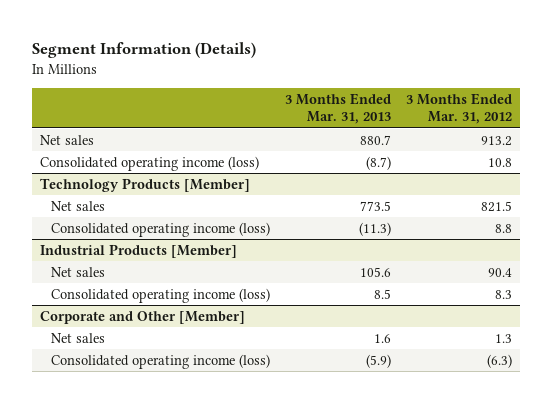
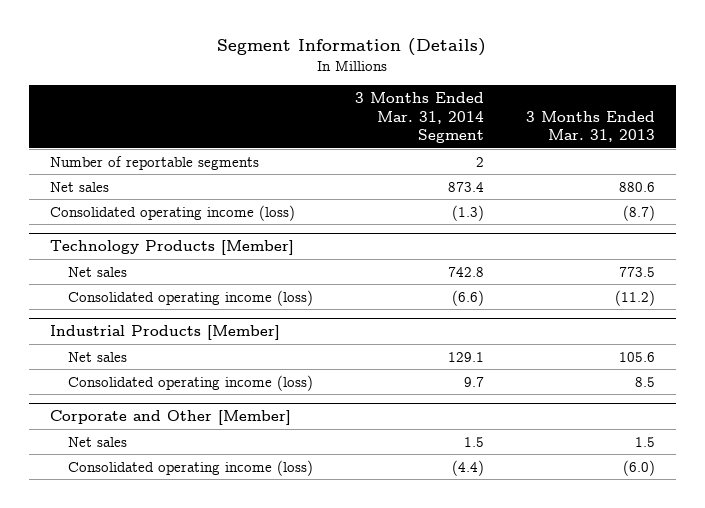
- | 3 Months Ended Mar. 31, 2013 | 3 Months Ended Mar. 31, 2012
+ | 3 Months Ended Mar. 31, 2014 Segment | 3 Months Ended Mar. 31, 2013
- Net sales | 880.7 | 913.2
+ Number of reportable segments | 2 |
+ Net sales | 873.4 | 880.6
@ Technology Products [Member]
- Consolidated operating income (loss) | (11.3) | 8.8
+ Consolidated operating income (loss) | (6.6) | (11.2)
@ Corporate and Other [Member]
- Net sales | 1.6 | 1.3
- Consolidated operating income (loss) | (5.9) | (6.3)
+ Net sales | 1.5 | 1.5
+ Consolidated operating income (loss) | (4.4) | (6.0)

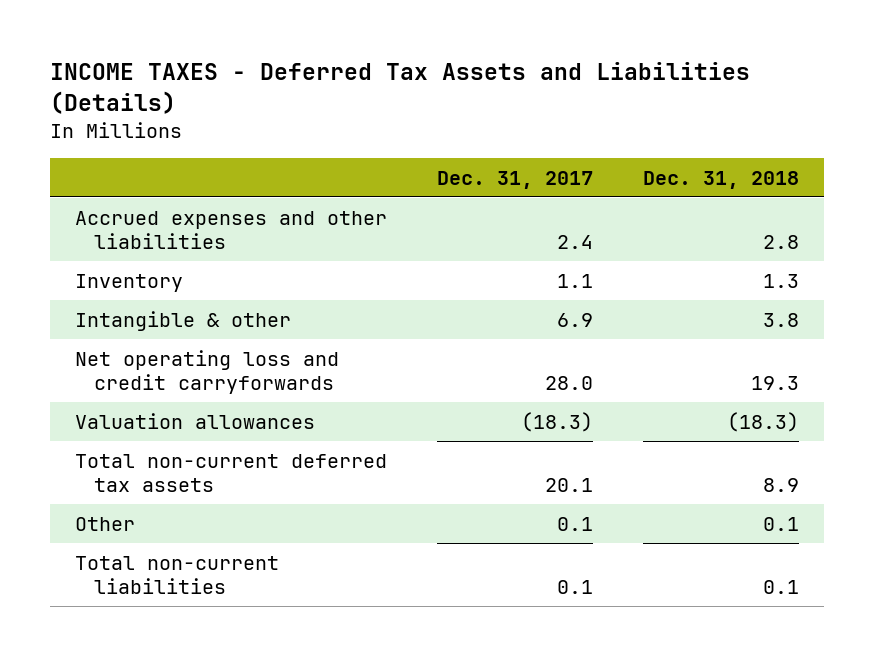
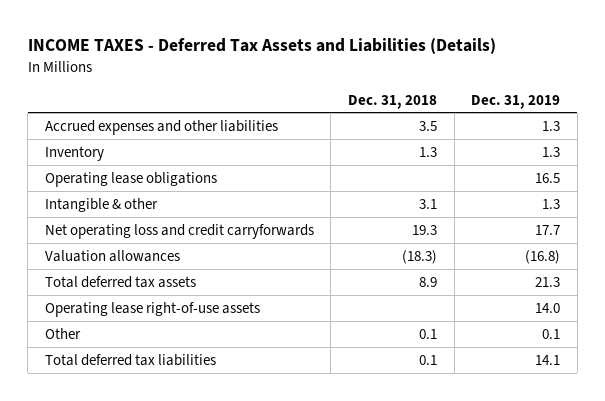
- | Dec. 31, 2017 | Dec. 31, 2018
+ | Dec. 31, 2018 | Dec. 31, 2019
- Accrued expenses and other liabilities | 2.4 | 2.8
+ Accrued expenses and other liabilities | 3.5 | 1.3
- Intangible & other | 6.9 | 3.8
+ Operating lease obligations | | 16.5
+ Intangible & other | 3.1 | 1.3
- Total non-current deferred tax assets | 20.1 | 8.9
+ Total deferred tax assets | 8.9 | 21.3
+ Operating lease right-of-use assets | | 14.0
- Total non-current liabilities | 0.1 | 0.1
+ Total deferred tax liabilities | 0.1 | 14.1

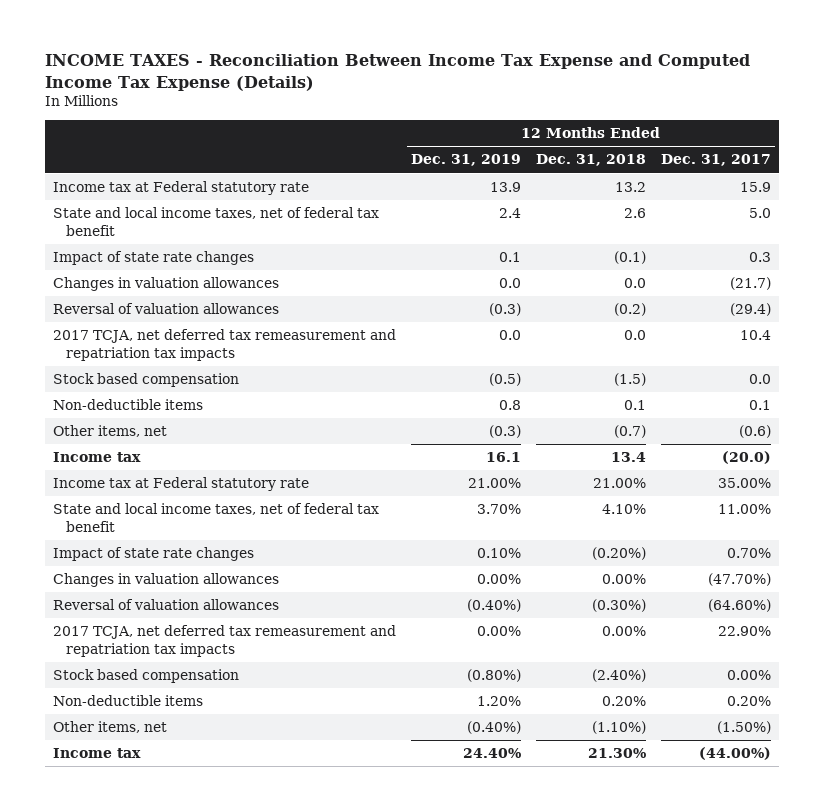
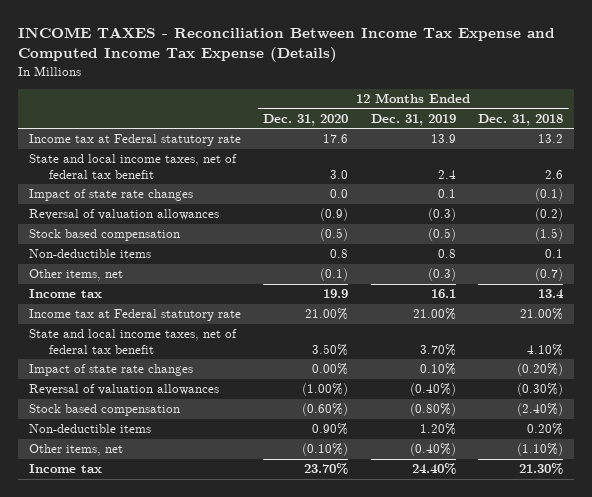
- | 12 Months Ended Dec. 31, 2019 | 12 Months Ended Dec. 31, 2018 | 12 Months Ended Dec. 31, 2017
+ | 12 Months Ended Dec. 31, 2020 | 12 Months Ended Dec. 31, 2019 | 12 Months Ended Dec. 31, 2018
- Changes in valuation allowances | 0.0 | 0.0 | (21.7)
- 2017 TCJA, net deferred tax remeasurement and repatriation tax impacts | 0.0 | 0.0 | 10.4
- Changes in valuation allowances | 0.00% | 0.00% | (47.70%)
- 2017 TCJA, net deferred tax remeasurement and repatriation tax impacts | 0.00% | 0.00% | 22.90%

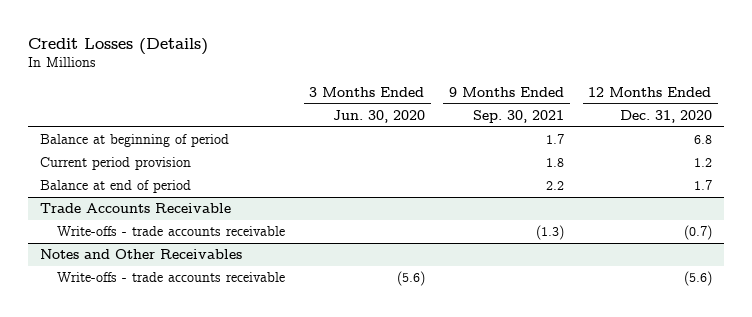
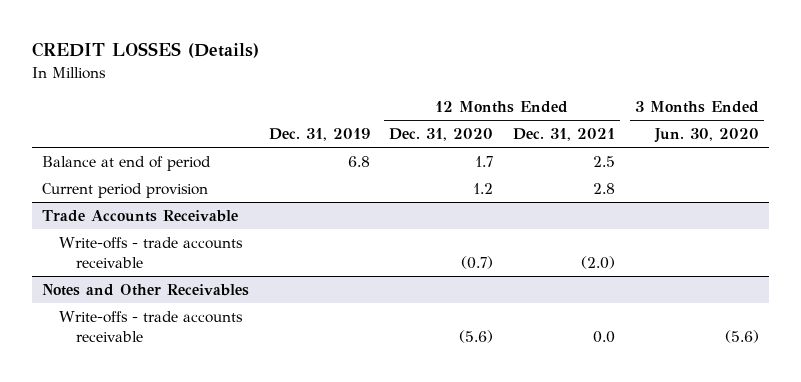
- Credit Losses (Details)
+ CREDIT LOSSES (Details)
- | 3 Months Ended Jun. 30, 2020 | 9 Months Ended Sep. 30, 2021 | 12 Months Ended Dec. 31, 2020
+ | Dec. 31, 2019 | 12 Months Ended Dec. 31, 2020 | 12 Months Ended Dec. 31, 2021 | 3 Months Ended Jun. 30, 2020
- Balance at beginning of period | | 1.7 | 6.8
moved down: Current period provision | | 1.2 | 2.8 |

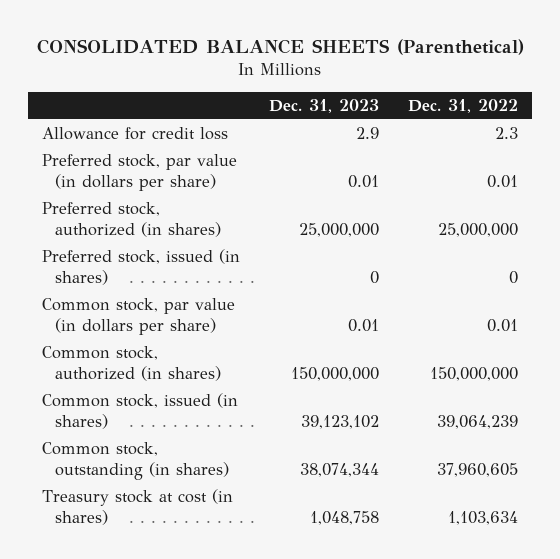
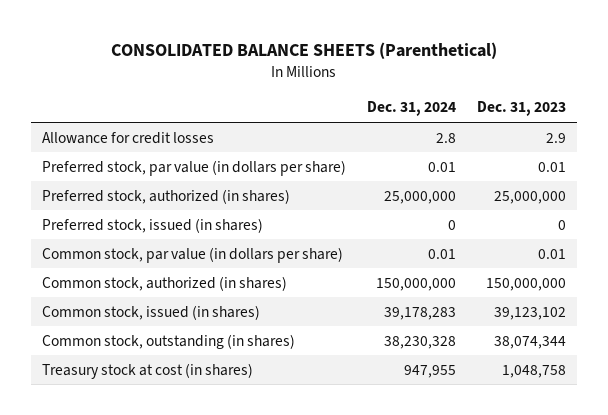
- | Dec. 31, 2023 | Dec. 31, 2022
+ | Dec. 31, 2024 | Dec. 31, 2023
- Allowance for credit loss | 2.9 | 2.3
+ Allowance for credit losses | 2.8 | 2.9

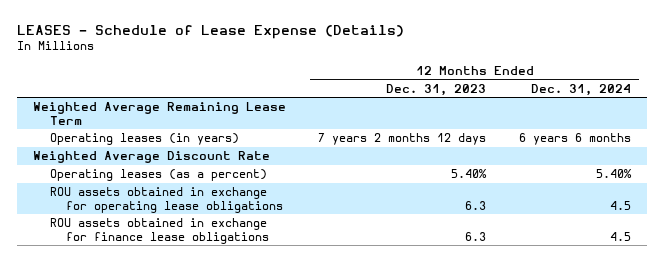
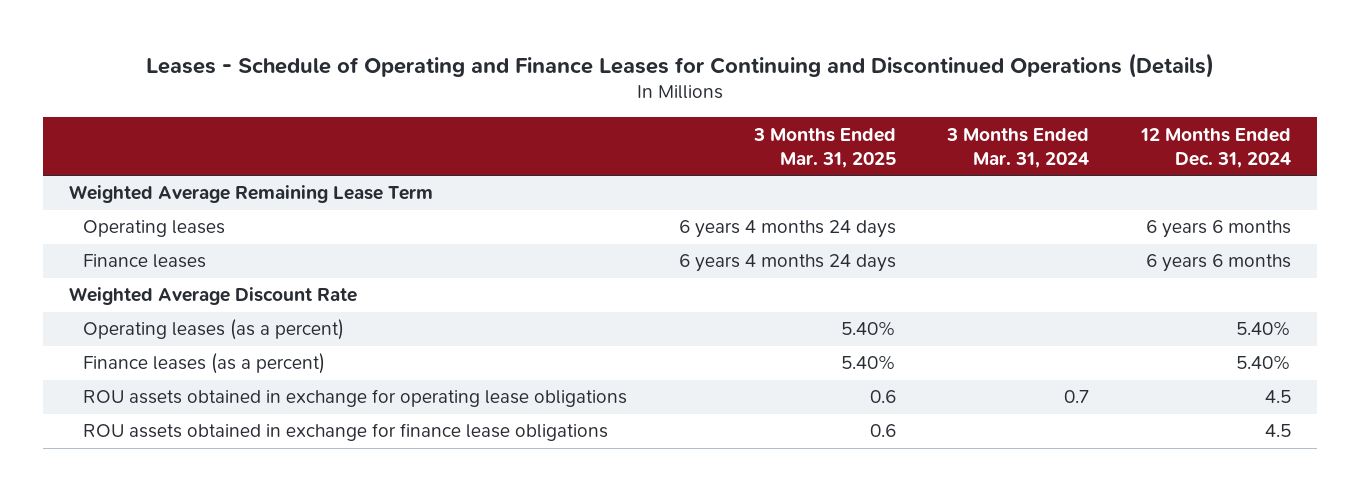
- LEASES - Schedule of Lease Expense (Details)
+ Leases - Schedule of Operating and Finance Leases for Continuing and Discontinued Operations (Details)
- | 12 Months Ended Dec. 31, 2023 | 12 Months Ended Dec. 31, 2024
+ | 3 Months Ended Mar. 31, 2025 | 3 Months Ended Mar. 31, 2024 | 12 Months Ended Dec. 31, 2024
- Operating leases (in years) | 7 years 2 months 12 days | 6 years 6 months
+ Operating leases | 6 years 4 months 24 days | | 6 years 6 months
+ Finance leases | 6 years 4 months 24 days | | 6 years 6 months
+ Finance leases (as a percent) | 5.40% | | 5.40%

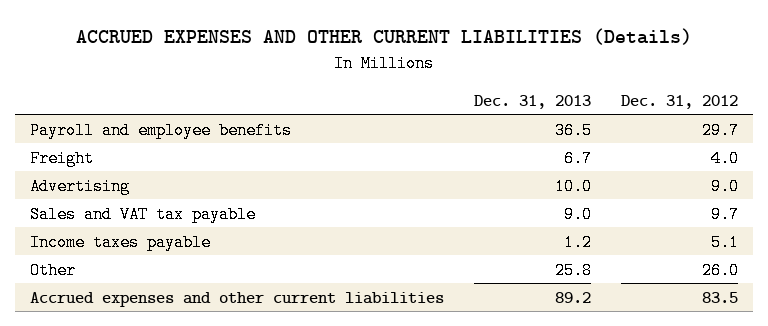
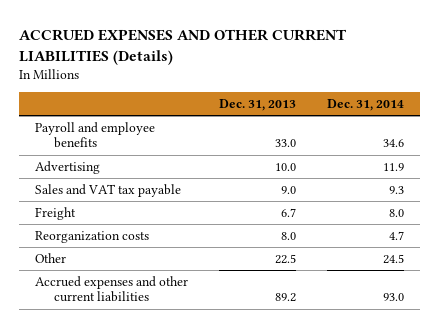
- | Dec. 31, 2013 | Dec. 31, 2012
+ | Dec. 31, 2013 | Dec. 31, 2014
- Payroll and employee benefits | 36.5 | 29.7
+ Payroll and employee benefits | 33.0 | 34.6
- Income taxes payable | 1.2 | 5.1
- Other | 25.8 | 26.0
moved down: Freight | 6.7 | 8.0
+ Reorganization costs | 8.0 | 4.7
+ Other | 22.5 | 24.5

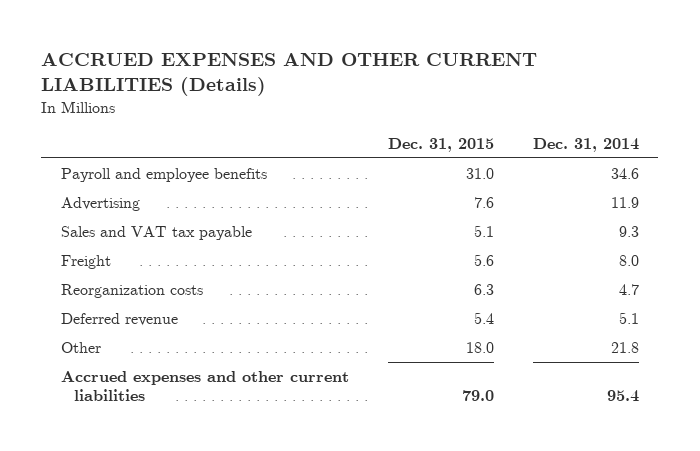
- | Dec. 31, 2013 | Dec. 31, 2014
+ | Dec. 31, 2015 | Dec. 31, 2014
- Other | 22.5 | 24.5
- Accrued expenses and other current liabilities | 89.2 | 93.0
+ Deferred revenue | 5.4 | 5.1
+ Other | 18.0 | 21.8
+ Accrued expenses and other current liabilities | 79.0 | 95.4

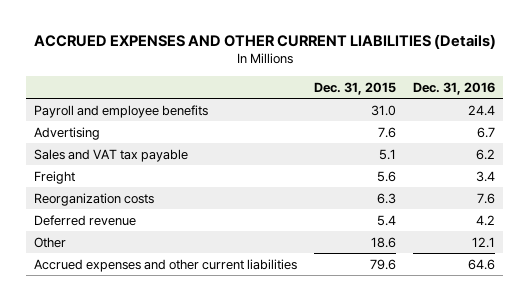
- | Dec. 31, 2015 | Dec. 31, 2014
+ | Dec. 31, 2015 | Dec. 31, 2016
- Other | 18.0 | 21.8
- Accrued expenses and other current liabilities | 79.0 | 95.4
+ Other | 18.6 | 12.1
+ Accrued expenses and other current liabilities | 79.6 | 64.6

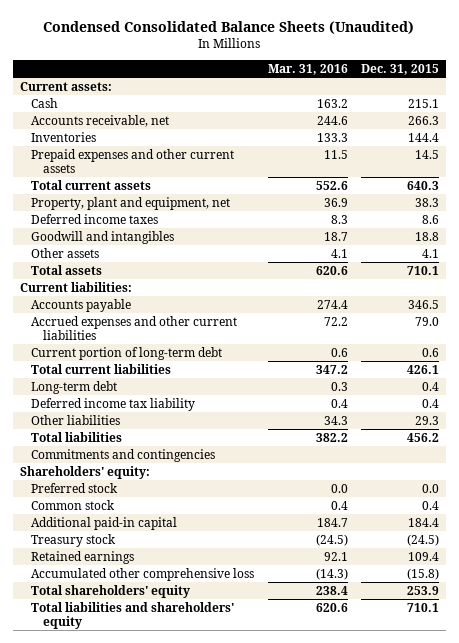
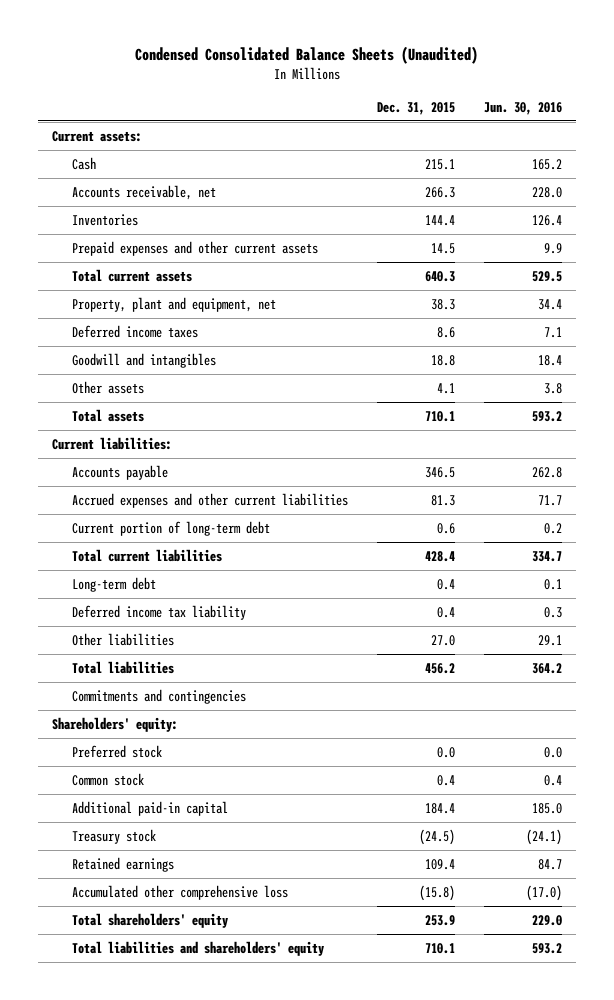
- | Mar. 31, 2016 | Dec. 31, 2015
+ | Dec. 31, 2015 | Jun. 30, 2016
- Accrued expenses and other current liabilities | 72.2 | 79.0
+ Accrued expenses and other current liabilities | 81.3 | 71.7
- Total current liabilities | 347.2 | 426.1
+ Total current liabilities | 428.4 | 334.7
- Other liabilities | 34.3 | 29.3
+ Other liabilities | 27.0 | 29.1

